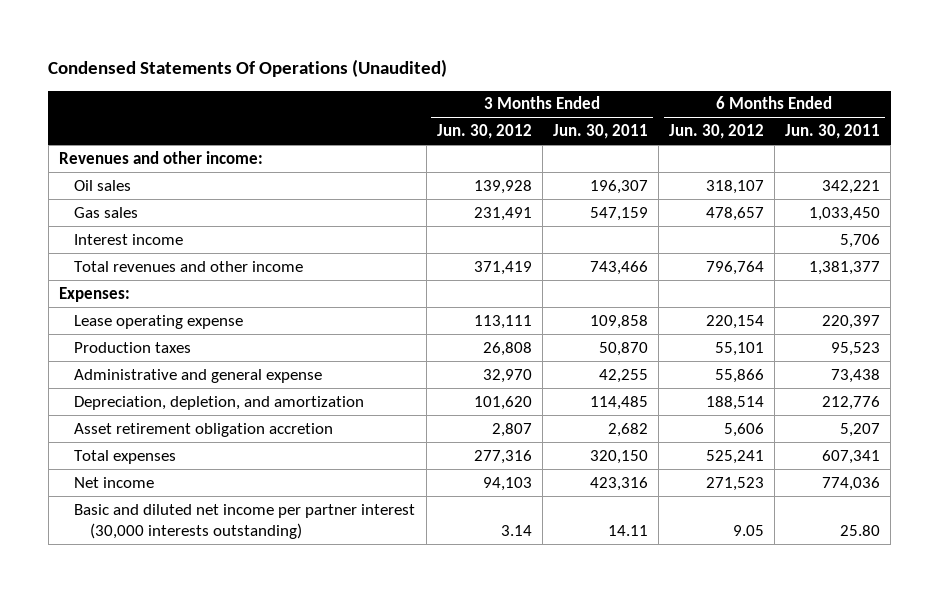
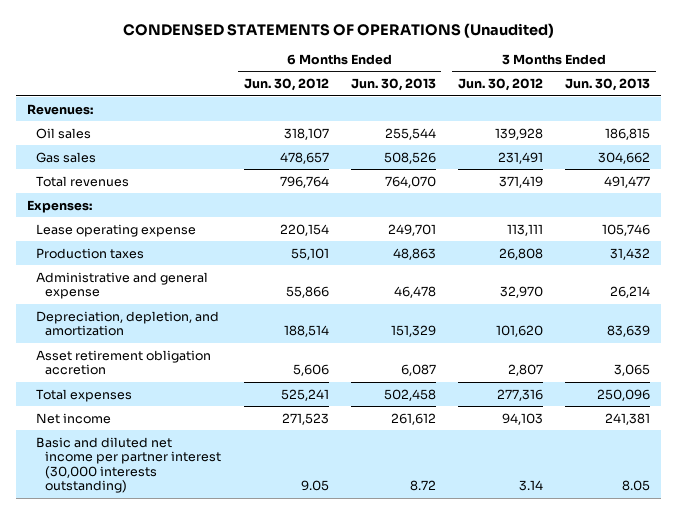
- Condensed Statements Of Operations (Unaudited)
+ CONDENSED STATEMENTS OF OPERATIONS (Unaudited)
- | 3 Months Ended Jun. 30, 2012 | 3 Months Ended Jun. 30, 2011 | 6 Months Ended Jun. 30, 2012 | 6 Months Ended Jun. 30, 2011
+ | 6 Months Ended Jun. 30, 2012 | 6 Months Ended Jun. 30, 2013 | 3 Months Ended Jun. 30, 2012 | 3 Months Ended Jun. 30, 2013
- Revenues and other income:
+ Revenues:
- Interest income | | | | 5,706
- Total revenues and other income | 371,419 | 743,466 | 796,764 | 1,381,377
+ Total revenues | 796,764 | 764,070 | 371,419 | 491,477

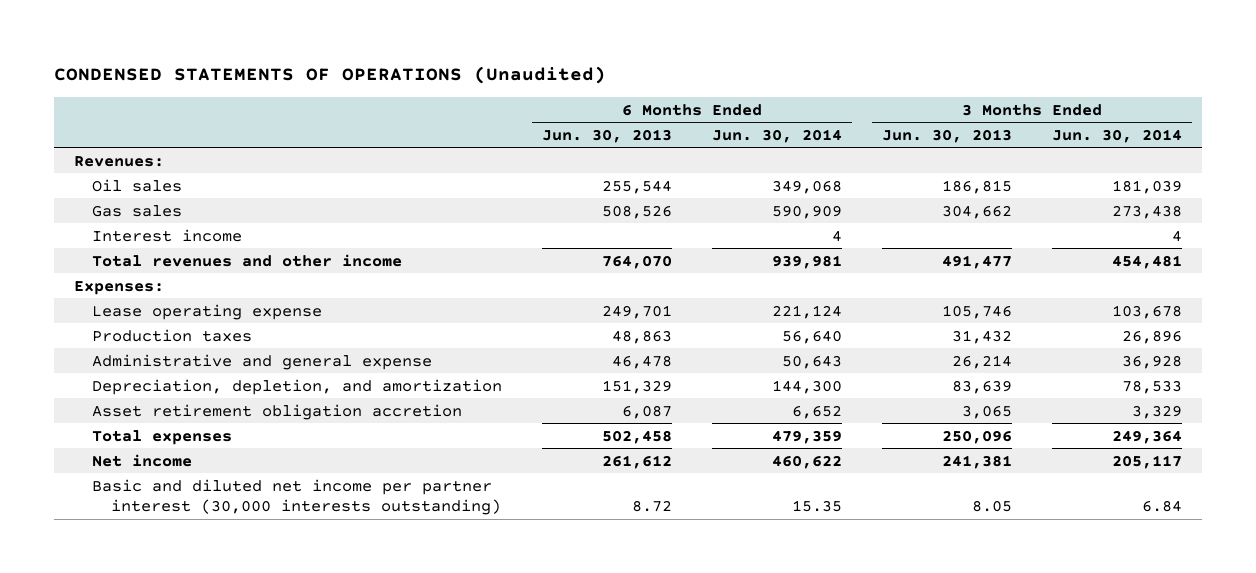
- | 6 Months Ended Jun. 30, 2012 | 6 Months Ended Jun. 30, 2013 | 3 Months Ended Jun. 30, 2012 | 3 Months Ended Jun. 30, 2013
+ | 6 Months Ended Jun. 30, 2013 | 6 Months Ended Jun. 30, 2014 | 3 Months Ended Jun. 30, 2013 | 3 Months Ended Jun. 30, 2014
- Total revenues | 796,764 | 764,070 | 371,419 | 491,477
+ Interest income | | 4 | | 4
+ Total revenues and other income | 764,070 | 939,981 | 491,477 | 454,481

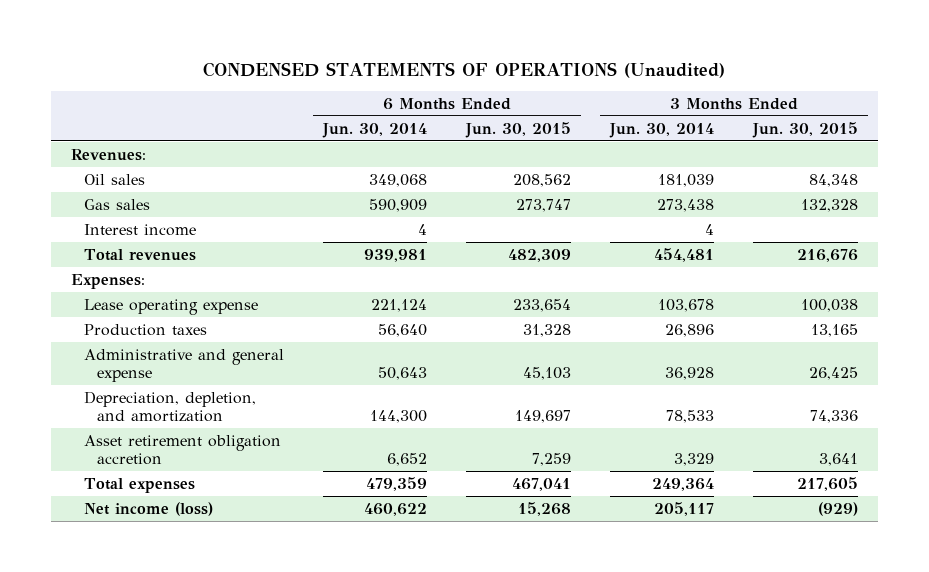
- | 6 Months Ended Jun. 30, 2013 | 6 Months Ended Jun. 30, 2014 | 3 Months Ended Jun. 30, 2013 | 3 Months Ended Jun. 30, 2014
+ | 6 Months Ended Jun. 30, 2014 | 6 Months Ended Jun. 30, 2015 | 3 Months Ended Jun. 30, 2014 | 3 Months Ended Jun. 30, 2015
- Total revenues and other income | 764,070 | 939,981 | 491,477 | 454,481
+ Total revenues | 939,981 | 482,309 | 454,481 | 216,676
- Net income | 261,612 | 460,622 | 241,381 | 205,117
- Basic and diluted net income per partner interest (30,000 interests outstanding) | 8.72 | 15.35 | 8.05 | 6.84
+ Net income (loss) | 460,622 | 15,268 | 205,117 | (929)

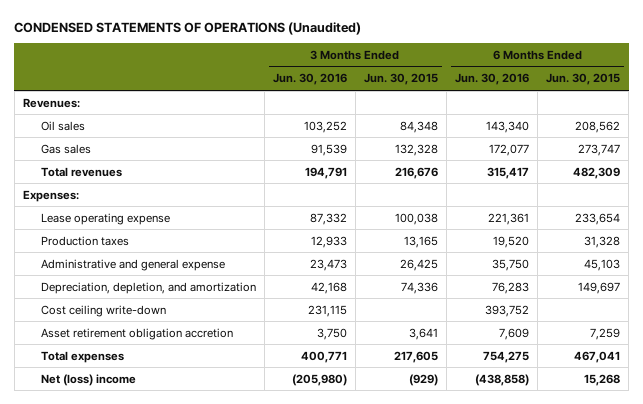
- | 6 Months Ended Jun. 30, 2014 | 6 Months Ended Jun. 30, 2015 | 3 Months Ended Jun. 30, 2014 | 3 Months Ended Jun. 30, 2015
+ | 3 Months Ended Jun. 30, 2016 | 3 Months Ended Jun. 30, 2015 | 6 Months Ended Jun. 30, 2016 | 6 Months Ended Jun. 30, 2015
- Interest income | 4 | | 4 |
+ Cost ceiling write-down | 231,115 | | 393,752 |
- Net income (loss) | 460,622 | 15,268 | 205,117 | (929)
+ Net (loss) income | (205,980) | (929) | (438,858) | 15,268

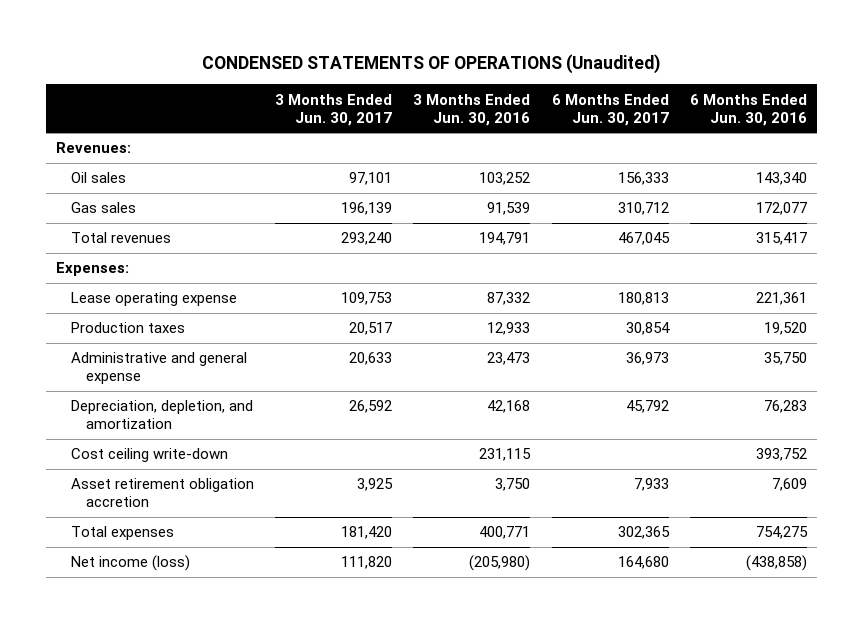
- | 3 Months Ended Jun. 30, 2016 | 3 Months Ended Jun. 30, 2015 | 6 Months Ended Jun. 30, 2016 | 6 Months Ended Jun. 30, 2015
+ | 3 Months Ended Jun. 30, 2017 | 3 Months Ended Jun. 30, 2016 | 6 Months Ended Jun. 30, 2017 | 6 Months Ended Jun. 30, 2016
- Net (loss) income | (205,980) | (929) | (438,858) | 15,268
+ Net income (loss) | 111,820 | (205,980) | 164,680 | (438,858)

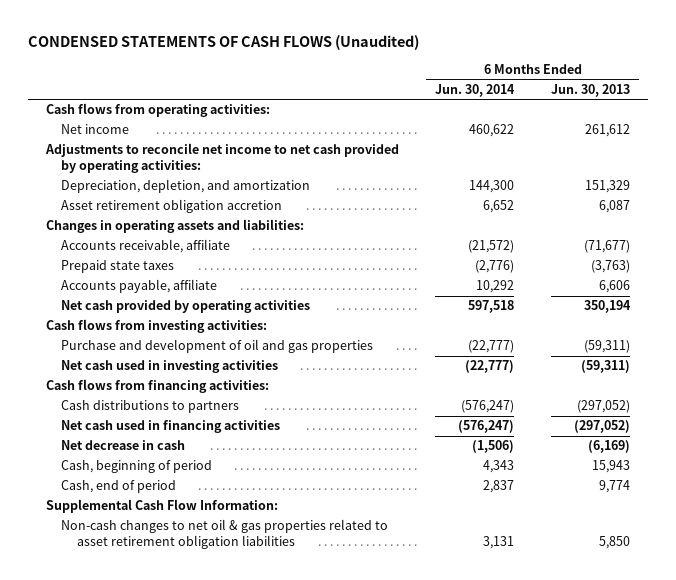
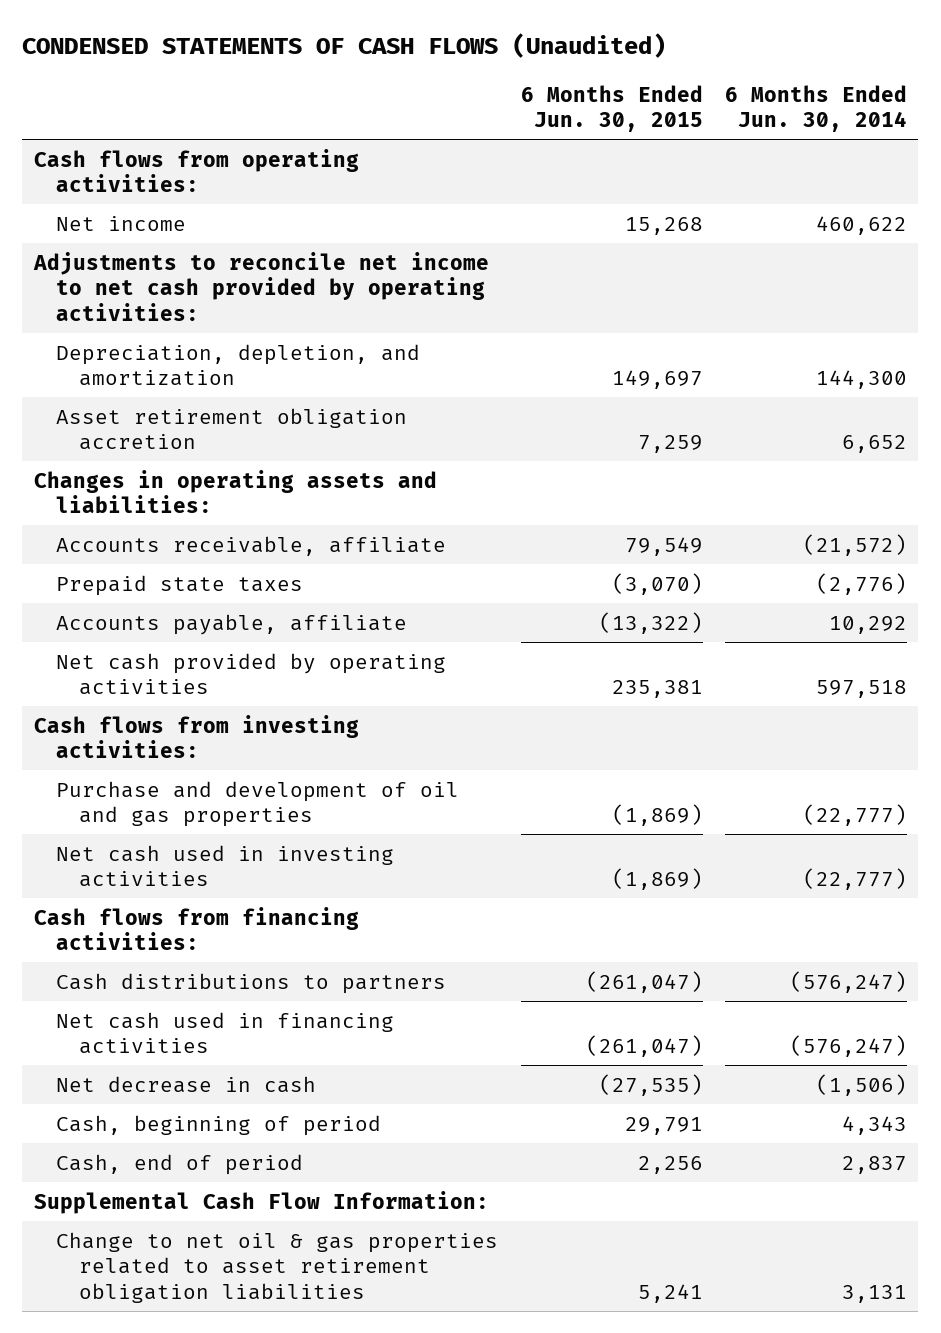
- | 6 Months Ended Jun. 30, 2014 | 6 Months Ended Jun. 30, 2013
+ | 6 Months Ended Jun. 30, 2015 | 6 Months Ended Jun. 30, 2014
- Non-cash changes to net oil & gas properties related to asset retirement obligation liabilities | 3,131 | 5,850
+ Change to net oil & gas properties related to asset retirement obligation liabilities | 5,241 | 3,131

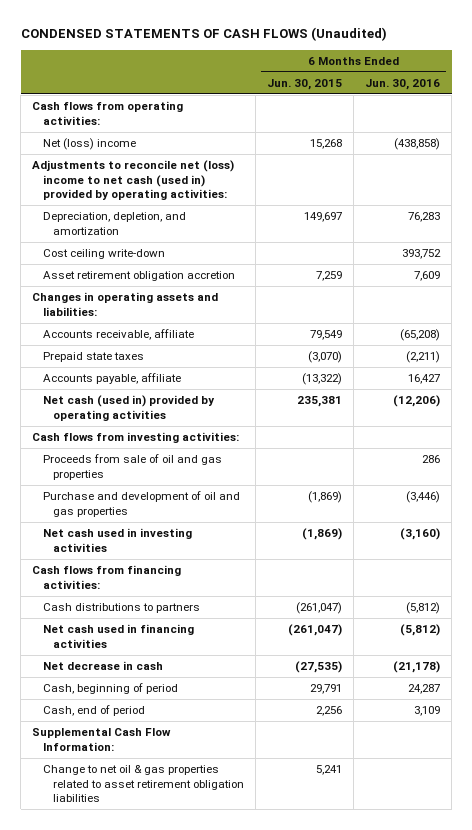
- | 6 Months Ended Jun. 30, 2015 | 6 Months Ended Jun. 30, 2014
+ | 6 Months Ended Jun. 30, 2015 | 6 Months Ended Jun. 30, 2016
- Net income | 15,268 | 460,622
- Adjustments to reconcile net income to net cash provided by operating activities:
+ Net (loss) income | 15,268 | (438,858)
+ Adjustments to reconcile net (loss) income to net cash (used in) provided by operating activities:
+ Cost ceiling write-down | | 393,752
- Net cash provided by operating activities | 235,381 | 597,518
+ Net cash (used in) provided by operating activities | 235,381 | (12,206)
+ Proceeds from sale of oil and gas properties | | 286

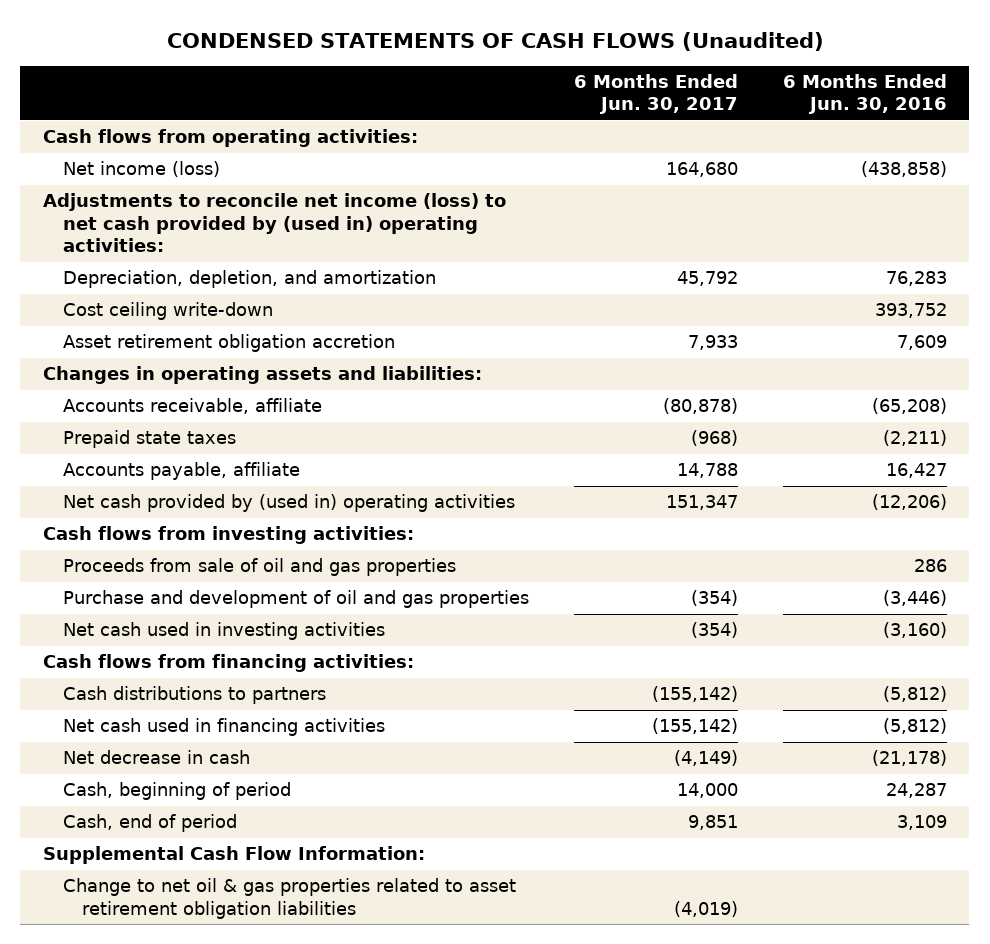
- | 6 Months Ended Jun. 30, 2015 | 6 Months Ended Jun. 30, 2016
+ | 6 Months Ended Jun. 30, 2017 | 6 Months Ended Jun. 30, 2016
- Net (loss) income | 15,268 | (438,858)
- Adjustments to reconcile net (loss) income to net cash (used in) provided by operating activities:
+ Net income (loss) | 164,680 | (438,858)
+ Adjustments to reconcile net income (loss) to net cash provided by (used in) operating activities:
- Net cash (used in) provided by operating activities | 235,381 | (12,206)
+ Net cash provided by (used in) operating activities | 151,347 | (12,206)

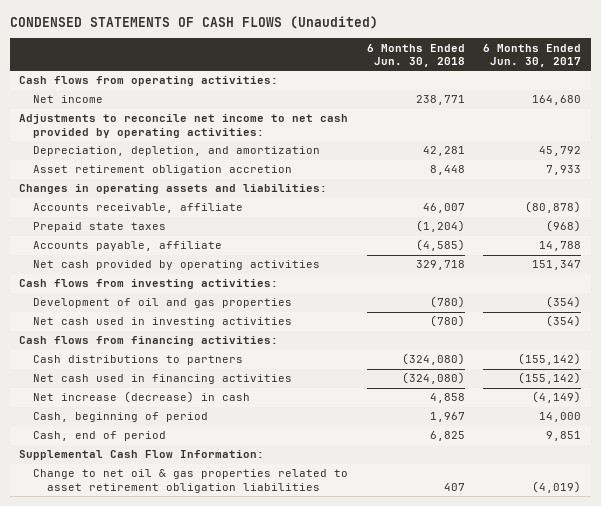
- | 6 Months Ended Jun. 30, 2017 | 6 Months Ended Jun. 30, 2016
+ | 6 Months Ended Jun. 30, 2018 | 6 Months Ended Jun. 30, 2017
- Net income (loss) | 164,680 | (438,858)
- Adjustments to reconcile net income (loss) to net cash provided by (used in) operating activities:
+ Net income | 238,771 | 164,680
+ Adjustments to reconcile net income to net cash provided by operating activities:
- Cost ceiling write-down | | 393,752
- Net cash provided by (used in) operating activities | 151,347 | (12,206)
+ Net cash provided by operating activities | 329,718 | 151,347
- Proceeds from sale of oil and gas properties | | 286
- Purchase and development of oil and gas properties | (354) | (3,446)
+ Development of oil and gas properties | (780) | (354)
- Net decrease in cash | (4,149) | (21,178)
+ Net increase (decrease) in cash | 4,858 | (4,149)

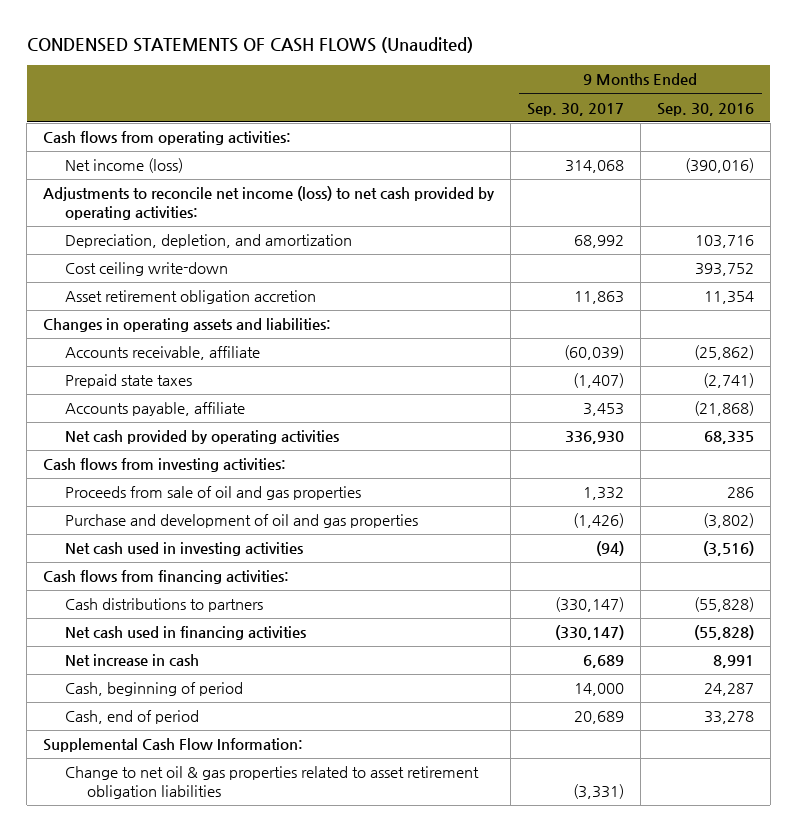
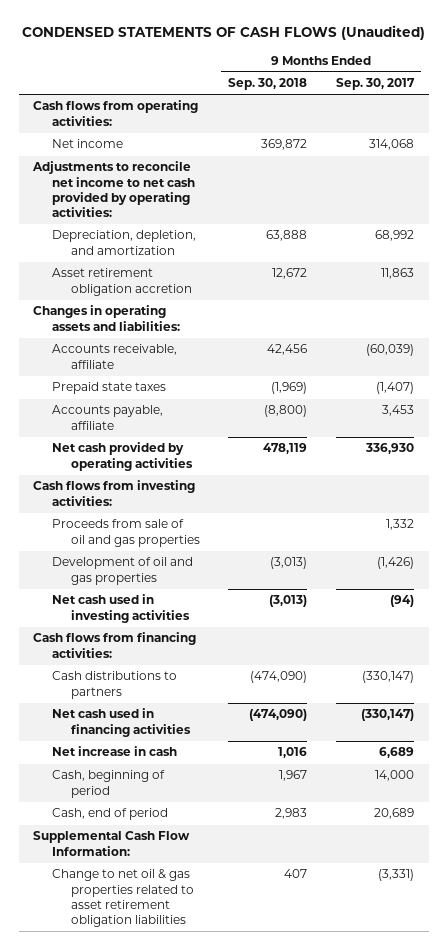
- | 9 Months Ended Sep. 30, 2017 | 9 Months Ended Sep. 30, 2016
+ | 9 Months Ended Sep. 30, 2018 | 9 Months Ended Sep. 30, 2017
- Net income (loss) | 314,068 | (390,016)
- Adjustments to reconcile net income (loss) to net cash provided by operating activities:
+ Net income | 369,872 | 314,068
+ Adjustments to reconcile net income to net cash provided by operating activities:
- Cost ceiling write-down | | 393,752
- Purchase and development of oil and gas properties | (1,426) | (3,802)
+ Development of oil and gas properties | (3,013) | (1,426)

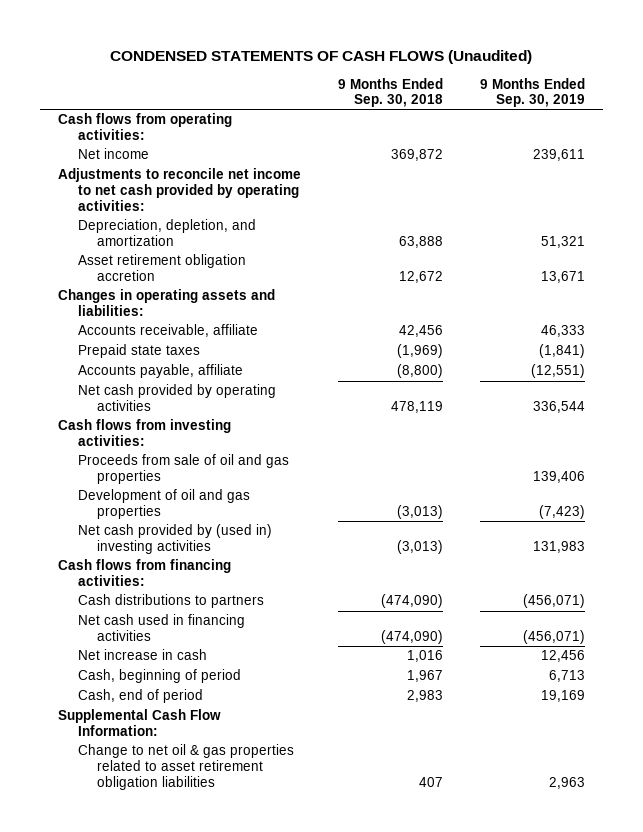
- | 9 Months Ended Sep. 30, 2018 | 9 Months Ended Sep. 30, 2017
+ | 9 Months Ended Sep. 30, 2018 | 9 Months Ended Sep. 30, 2019
- Net cash used in investing activities | (3,013) | (94)
+ Net cash provided by (used in) investing activities | (3,013) | 131,983

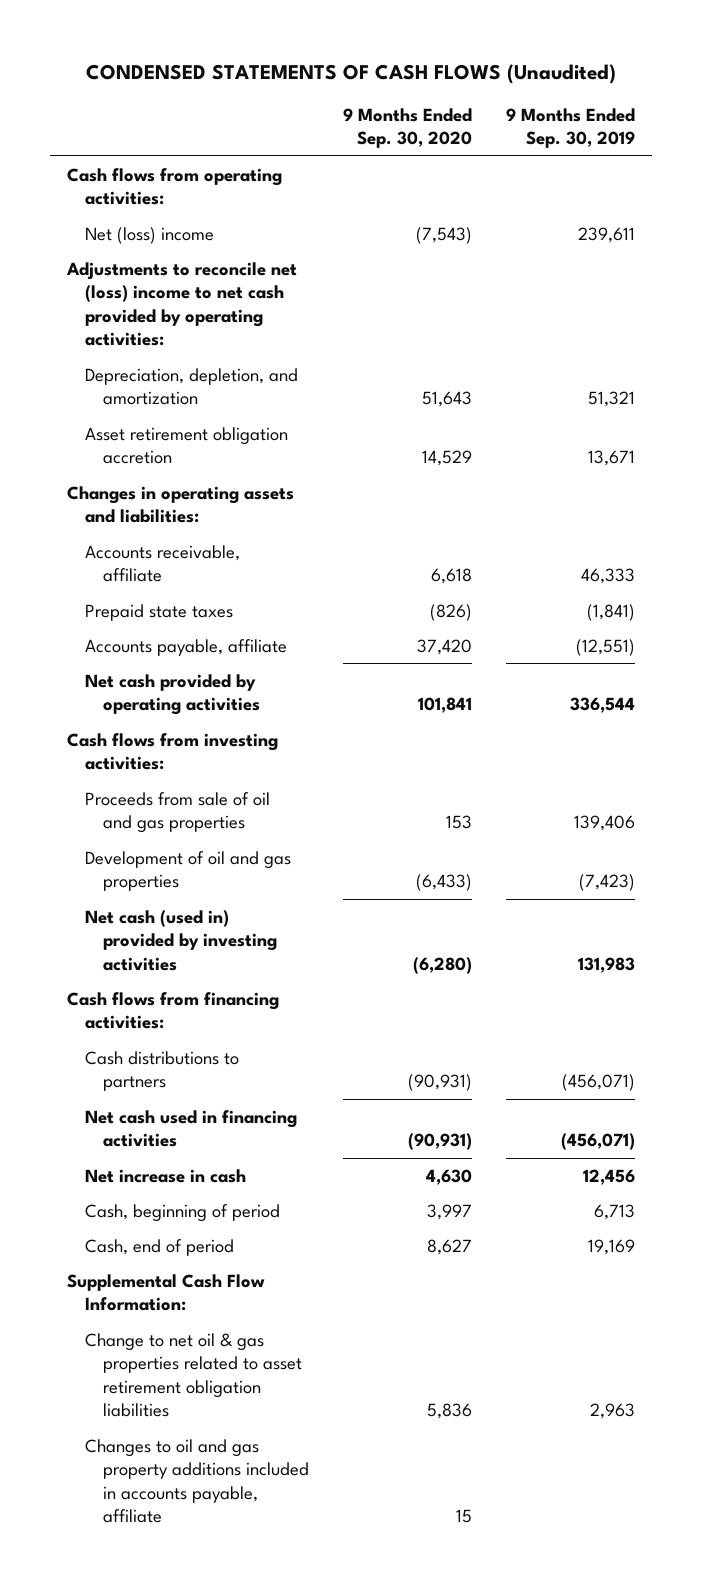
- | 9 Months Ended Sep. 30, 2018 | 9 Months Ended Sep. 30, 2019
+ | 9 Months Ended Sep. 30, 2020 | 9 Months Ended Sep. 30, 2019
- Net income | 369,872 | 239,611
- Adjustments to reconcile net income to net cash provided by operating activities:
+ Net (loss) income | (7,543) | 239,611
+ Adjustments to reconcile net (loss) income to net cash provided by operating activities:
- Net cash provided by (used in) investing activities | (3,013) | 131,983
+ Net cash (used in) provided by investing activities | (6,280) | 131,983
+ Changes to oil and gas property additions included in accounts payable, affiliate | 15 |

